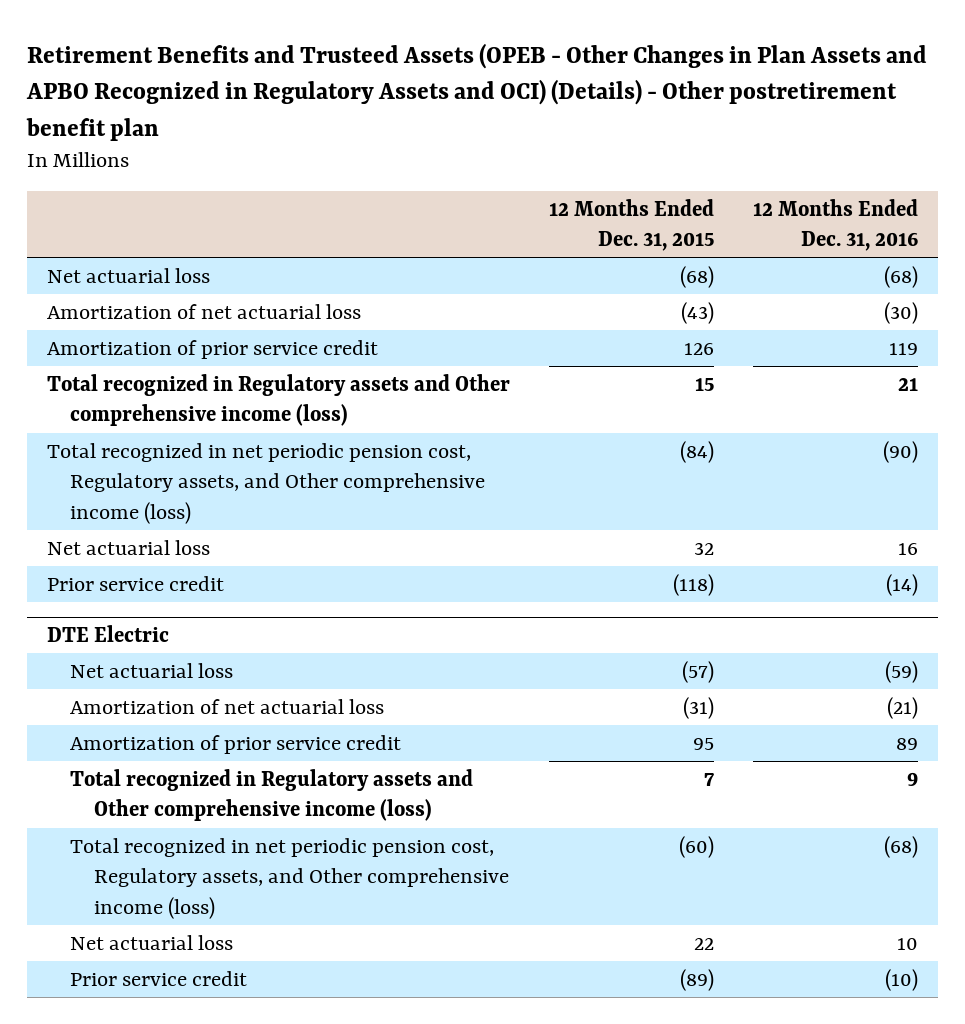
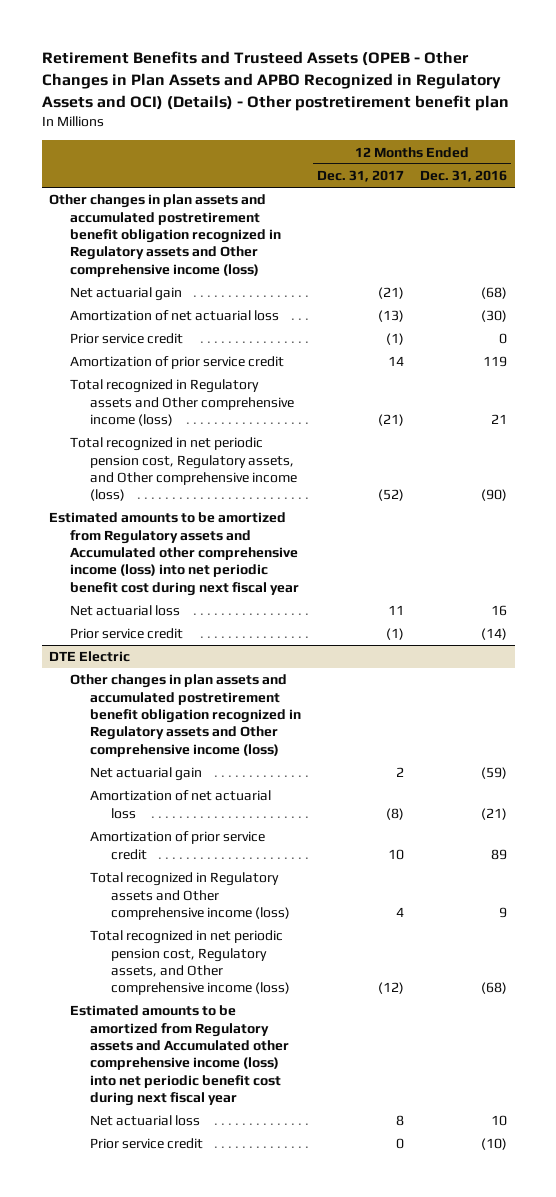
- | 12 Months Ended Dec. 31, 2015 | 12 Months Ended Dec. 31, 2016
+ | 12 Months Ended Dec. 31, 2017 | 12 Months Ended Dec. 31, 2016
- Net actuarial loss | (68) | (68)
+ Other changes in plan assets and accumulated postretirement benefit obligation recognized in Regulatory assets and Other comprehensive income (loss)
+ Net actuarial gain | (21) | (68)
+ Prior service credit | (1) | 0
+ Estimated amounts to be amortized from Regulatory assets and Accumulated other comprehensive income (loss) into net periodic benefit cost during next fiscal year
@ DTE Electric
- Net actuarial loss | (57) | (59)
+ Other changes in plan assets and accumulated postretirement benefit obligation recognized in Regulatory assets and Other comprehensive income (loss)
+ Net actuarial gain | 2 | (59)
+ Estimated amounts to be amortized from Regulatory assets and Accumulated other comprehensive income (loss) into net periodic benefit cost during next fiscal year

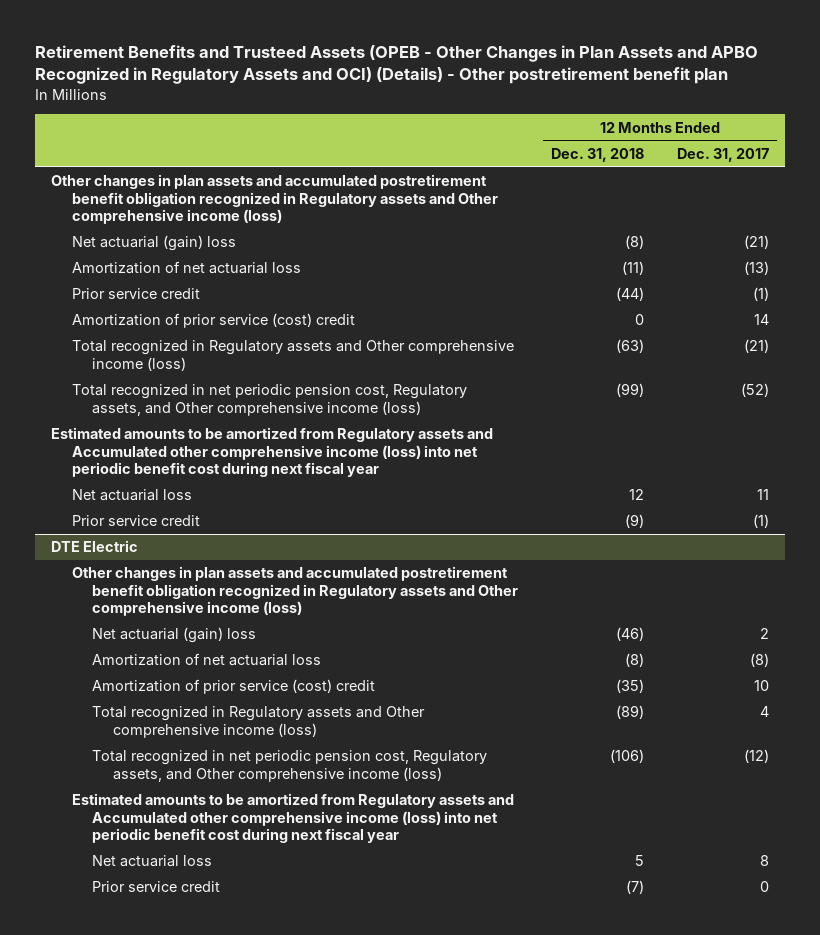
- | 12 Months Ended Dec. 31, 2017 | 12 Months Ended Dec. 31, 2016
+ | 12 Months Ended Dec. 31, 2018 | 12 Months Ended Dec. 31, 2017
- Net actuarial gain | (21) | (68)
+ Net actuarial (gain) loss | (8) | (21)
- Amortization of prior service credit | 14 | 119
+ Amortization of prior service (cost) credit | 0 | 14
@ DTE Electric
- Net actuarial gain | 2 | (59)
+ Net actuarial (gain) loss | (46) | 2
- Amortization of prior service credit | 10 | 89
+ Amortization of prior service (cost) credit | (35) | 10

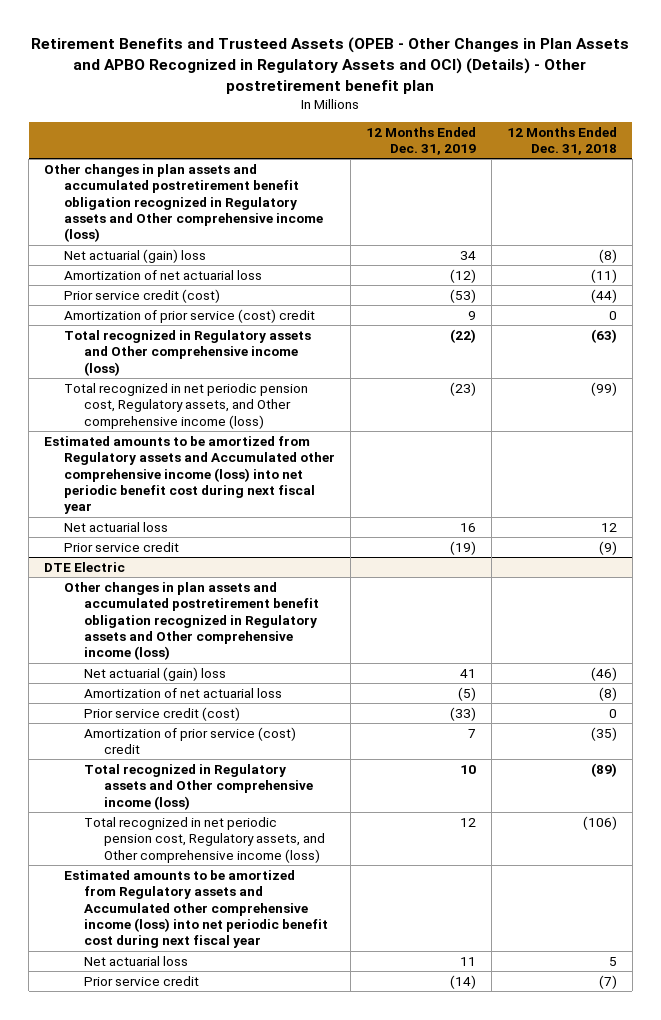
- | 12 Months Ended Dec. 31, 2018 | 12 Months Ended Dec. 31, 2017
+ | 12 Months Ended Dec. 31, 2019 | 12 Months Ended Dec. 31, 2018
- Prior service credit | (44) | (1)
+ Prior service credit (cost) | (53) | (44)
@ DTE Electric
+ Prior service credit (cost) | (33) | 0

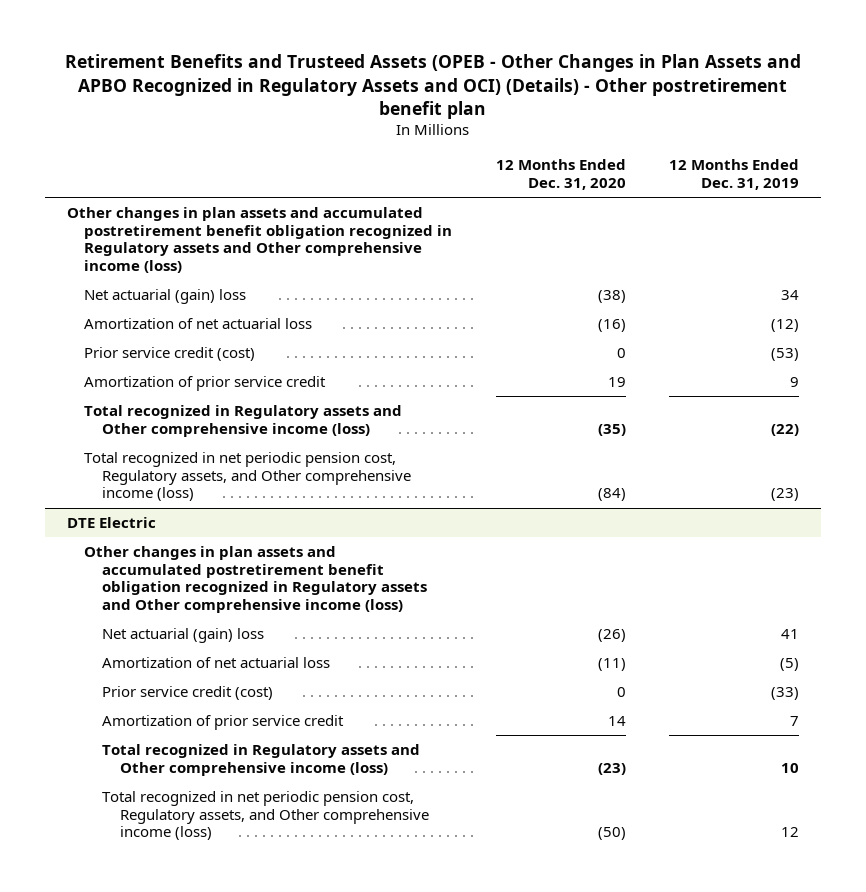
- | 12 Months Ended Dec. 31, 2019 | 12 Months Ended Dec. 31, 2018
+ | 12 Months Ended Dec. 31, 2020 | 12 Months Ended Dec. 31, 2019
- Amortization of prior service (cost) credit | 9 | 0
+ Amortization of prior service credit | 19 | 9
- Estimated amounts to be amortized from Regulatory assets and Accumulated other comprehensive income (loss) into net periodic benefit cost during next fiscal year
- Net actuarial loss | 16 | 12
- Prior service credit | (19) | (9)
@ DTE Electric
- Amortization of prior service (cost) credit | 7 | (35)
+ Amortization of prior service credit | 14 | 7
- Estimated amounts to be amortized from Regulatory assets and Accumulated other comprehensive income (loss) into net periodic benefit cost during next fiscal year
- Net actuarial loss | 11 | 5
- Prior service credit | (14) | (7)

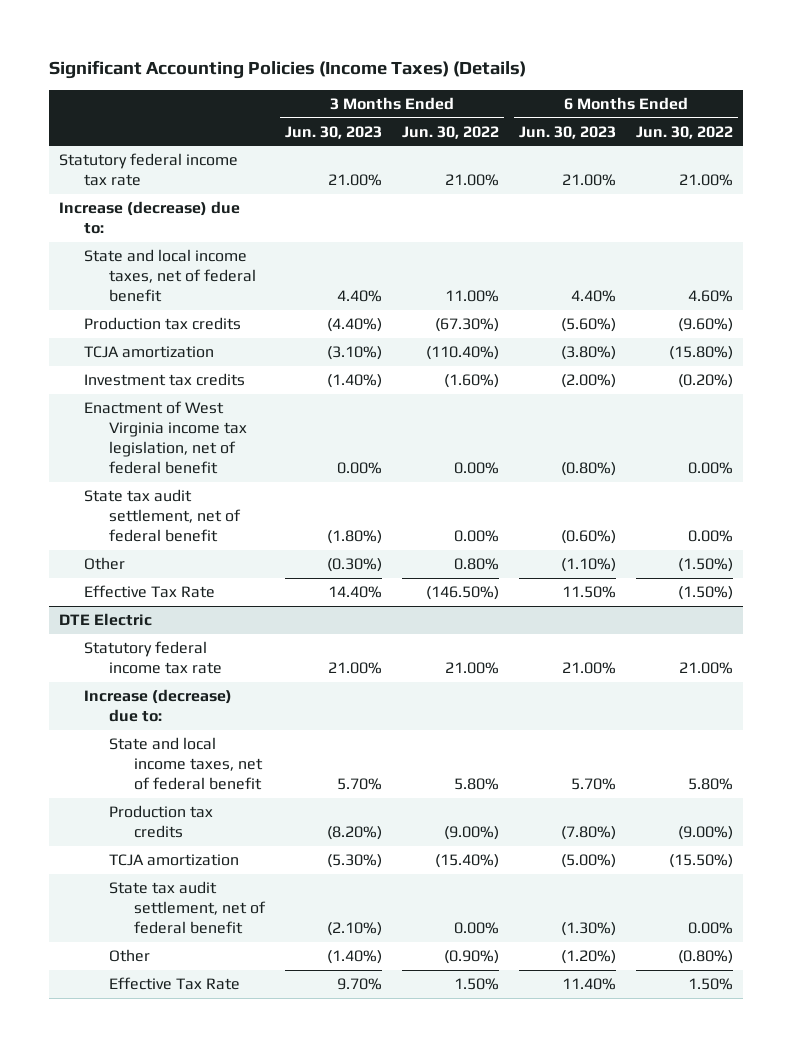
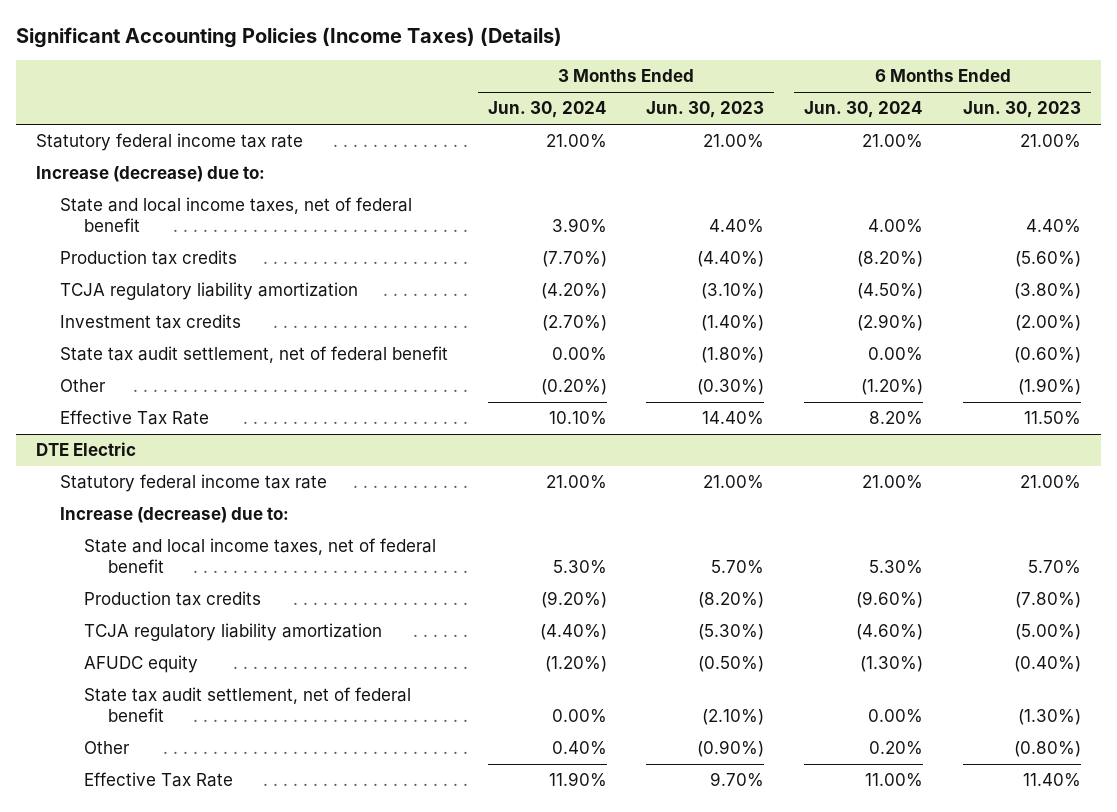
- | 3 Months Ended Jun. 30, 2023 | 3 Months Ended Jun. 30, 2022 | 6 Months Ended Jun. 30, 2023 | 6 Months Ended Jun. 30, 2022
+ | 3 Months Ended Jun. 30, 2024 | 3 Months Ended Jun. 30, 2023 | 6 Months Ended Jun. 30, 2024 | 6 Months Ended Jun. 30, 2023
- TCJA amortization | (3.10%) | (110.40%) | (3.80%) | (15.80%)
+ TCJA regulatory liability amortization | (4.20%) | (3.10%) | (4.50%) | (3.80%)
- Enactment of West Virginia income tax legislation, net of federal benefit | 0.00% | 0.00% | (0.80%) | 0.00%
- Other | (0.30%) | 0.80% | (1.10%) | (1.50%)
+ Other | (0.20%) | (0.30%) | (1.20%) | (1.90%)
@ DTE Electric
- TCJA amortization | (5.30%) | (15.40%) | (5.00%) | (15.50%)
+ TCJA regulatory liability amortization | (4.40%) | (5.30%) | (4.60%) | (5.00%)
+ AFUDC equity | (1.20%) | (0.50%) | (1.30%) | (0.40%)
- Other | (1.40%) | (0.90%) | (1.20%) | (0.80%)
+ Other | 0.40% | (0.90%) | 0.20% | (0.80%)

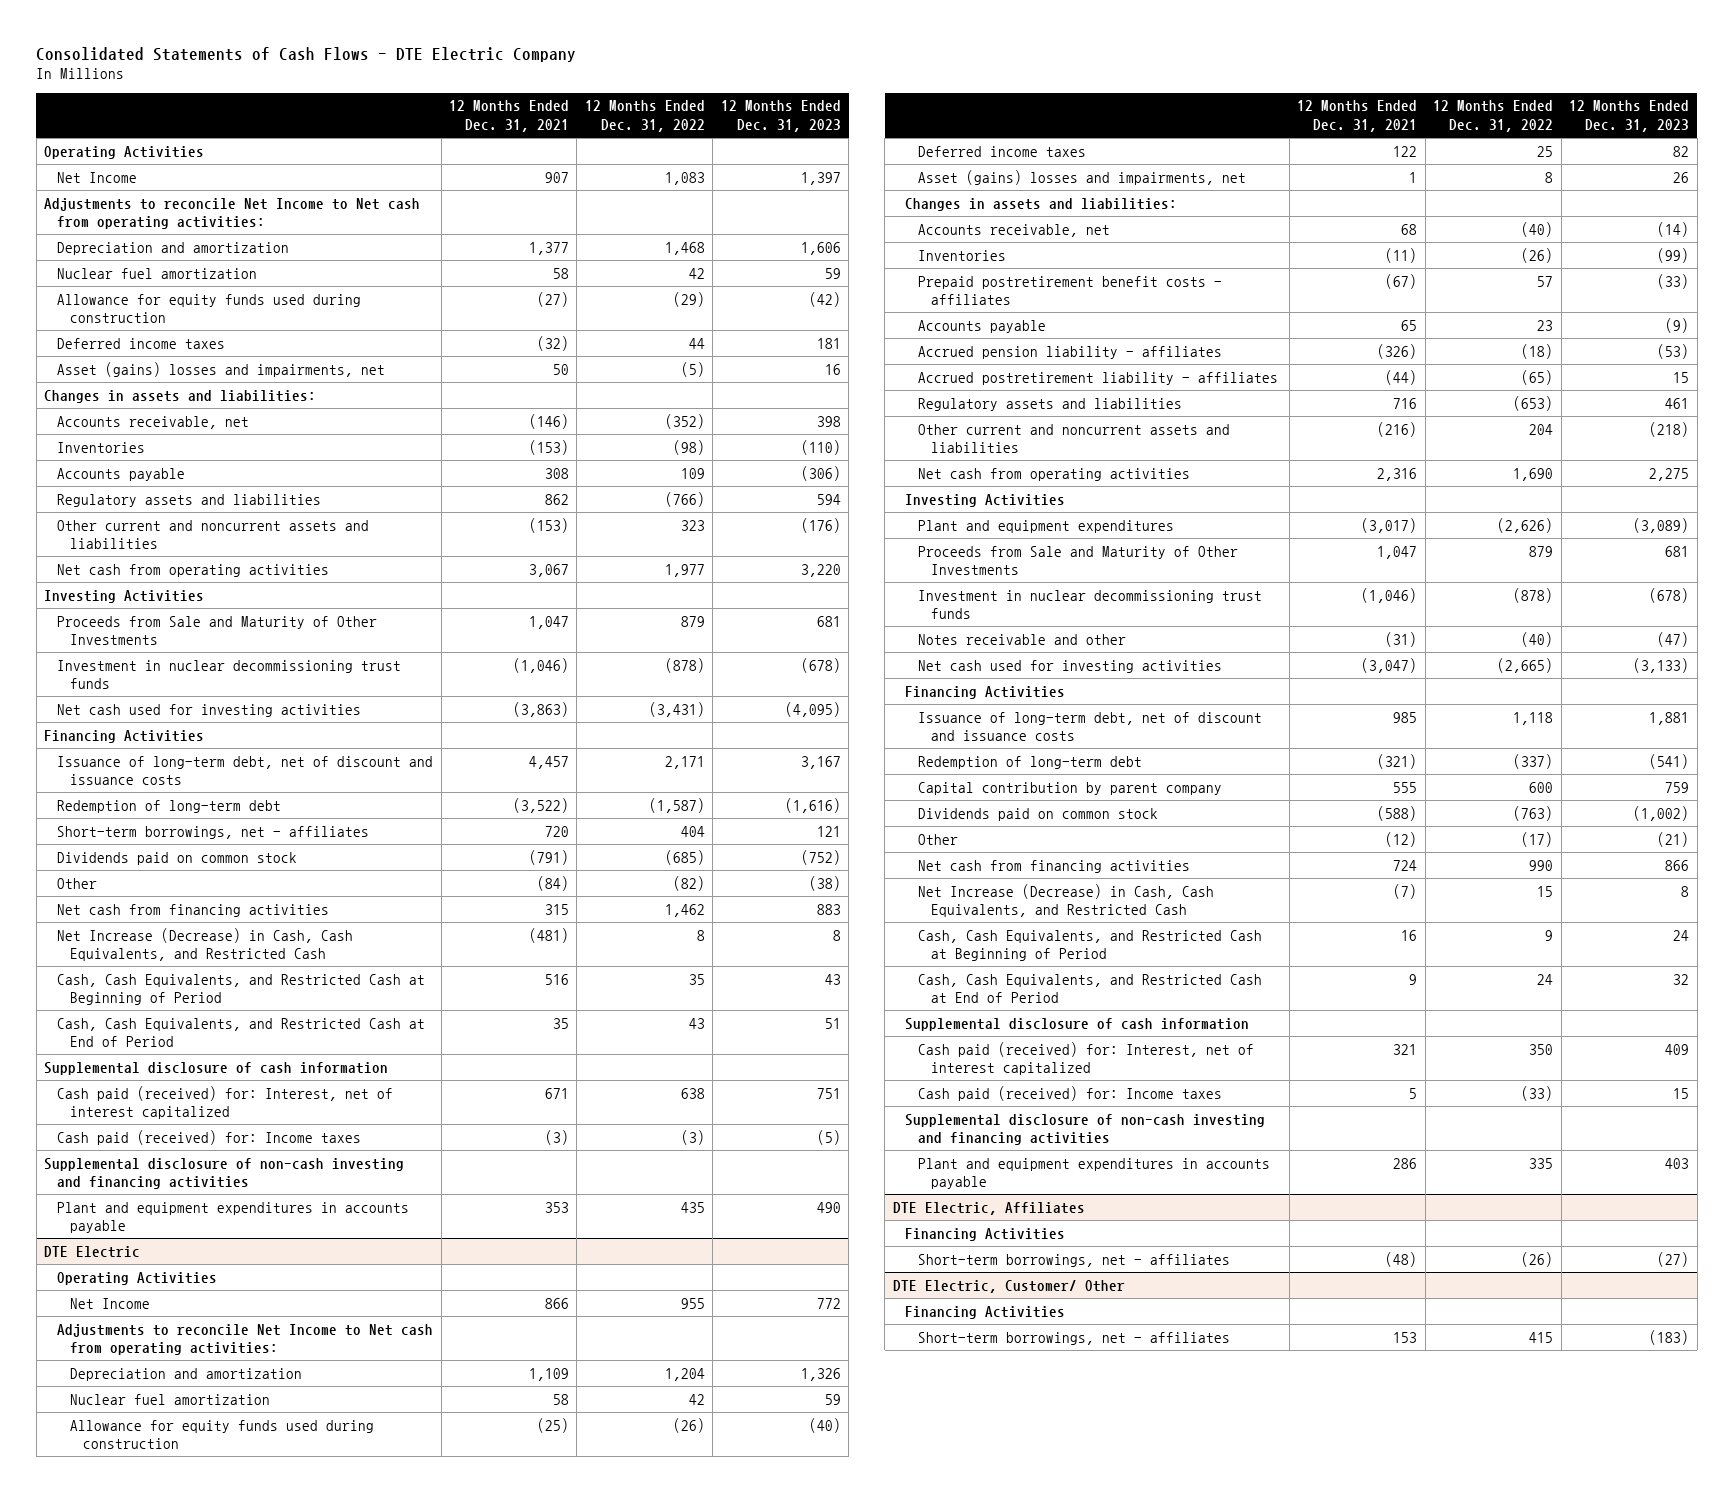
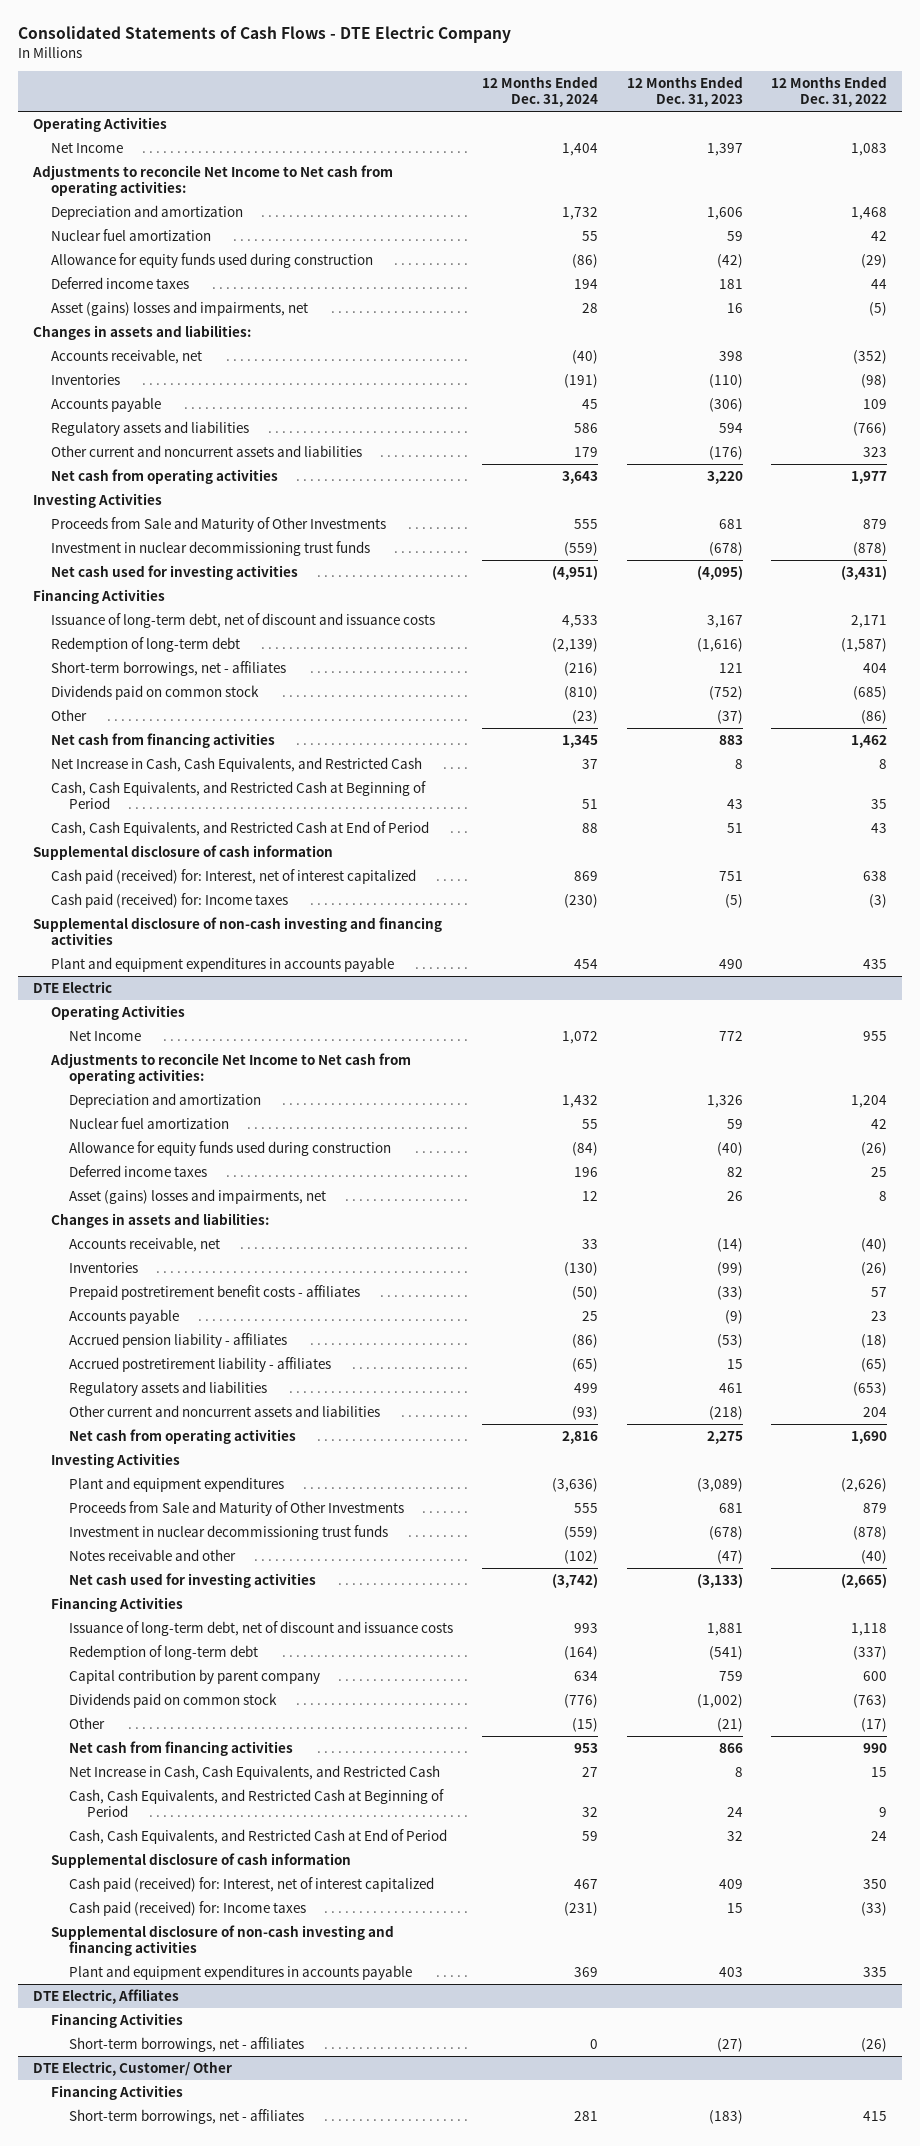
- | 12 Months Ended Dec. 31, 2021 | 12 Months Ended Dec. 31, 2022 | 12 Months Ended Dec. 31, 2023
+ | 12 Months Ended Dec. 31, 2024 | 12 Months Ended Dec. 31, 2023 | 12 Months Ended Dec. 31, 2022
- Other | (84) | (82) | (38)
+ Other | (23) | (37) | (86)
- Net Increase (Decrease) in Cash, Cash Equivalents, and Restricted Cash | (481) | 8 | 8
+ Net Increase in Cash, Cash Equivalents, and Restricted Cash | 37 | 8 | 8
@ DTE Electric
- Net Increase (Decrease) in Cash, Cash Equivalents, and Restricted Cash | (7) | 15 | 8
+ Net Increase in Cash, Cash Equivalents, and Restricted Cash | 27 | 8 | 15

